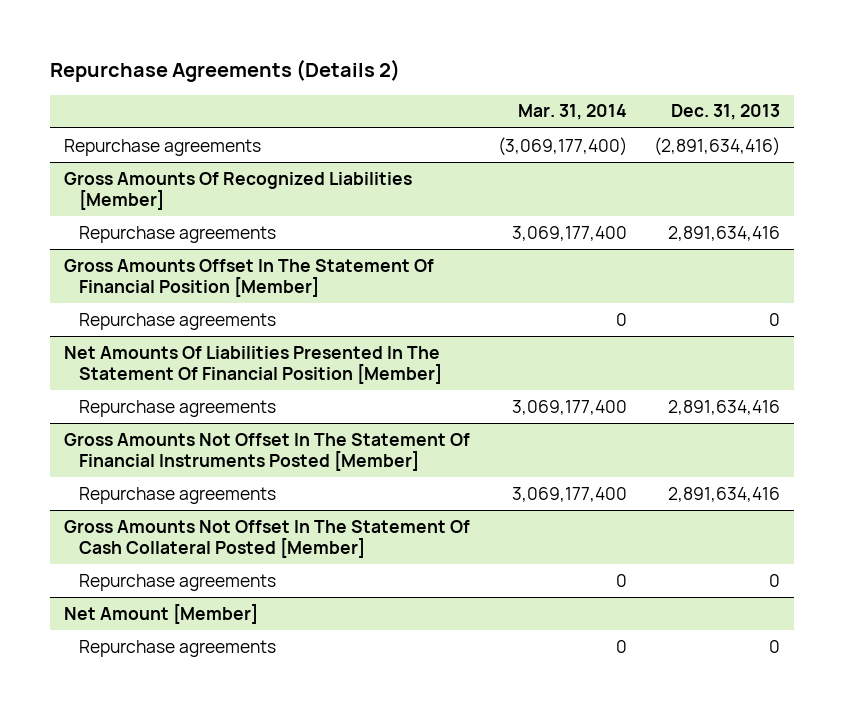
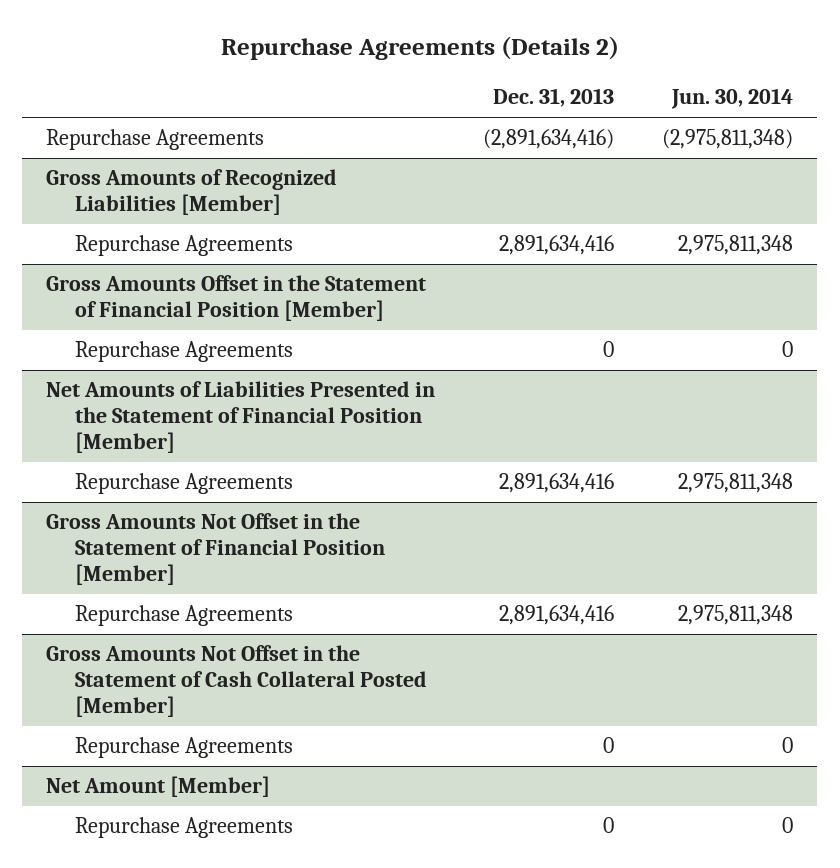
- | Mar. 31, 2014 | Dec. 31, 2013
+ | Dec. 31, 2013 | Jun. 30, 2014
- Repurchase agreements | (3,069,177,400) | (2,891,634,416)
- Gross Amounts Of Recognized Liabilities [Member]
- Repurchase agreements | 3,069,177,400 | 2,891,634,416
- Gross Amounts Offset In The Statement Of Financial Position [Member]
- Repurchase agreements | 0 | 0
- Net Amounts Of Liabilities Presented In The Statement Of Financial Position [Member]
- Repurchase agreements | 3,069,177,400 | 2,891,634,416
- Gross Amounts Not Offset In The Statement Of Financial Instruments Posted [Member]
- Repurchase agreements | 3,069,177,400 | 2,891,634,416
- Gross Amounts Not Offset In The Statement Of Cash Collateral Posted [Member]
- Repurchase agreements | 0 | 0
+ Repurchase Agreements | (2,891,634,416) | (2,975,811,348)
+ Gross Amounts of Recognized Liabilities [Member]
+ Repurchase Agreements | 2,891,634,416 | 2,975,811,348
+ Gross Amounts Offset in the Statement of Financial Position [Member]
+ Repurchase Agreements | 0 | 0
+ Net Amounts of Liabilities Presented in the Statement of Financial Position [Member]
+ Repurchase Agreements | 2,891,634,416 | 2,975,811,348
+ Gross Amounts Not Offset in the Statement of Financial Position [Member]
+ Repurchase Agreements | 2,891,634,416 | 2,975,811,348
+ Gross Amounts Not Offset in the Statement of Cash Collateral Posted [Member]
+ Repurchase Agreements | 0 | 0
@ Net Amount [Member]
- Repurchase agreements | 0 | 0
+ Repurchase Agreements | 0 | 0

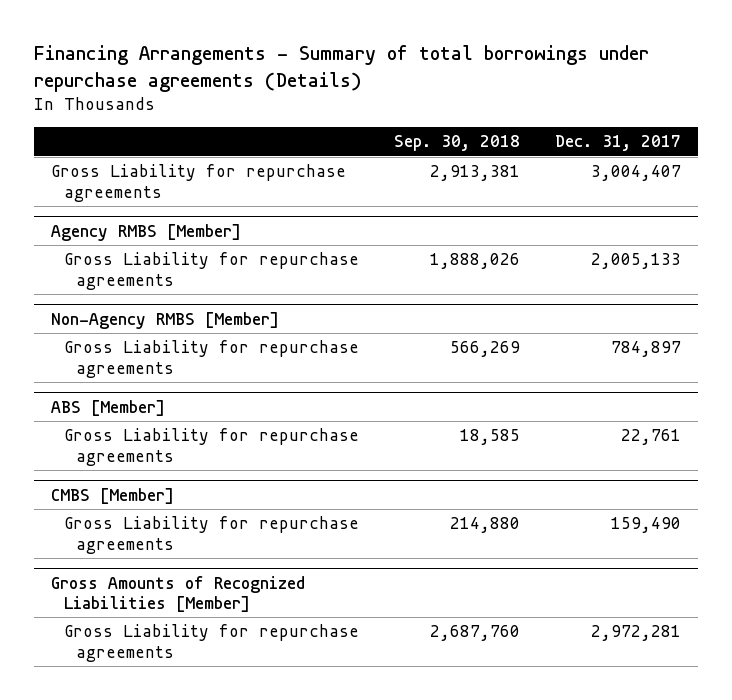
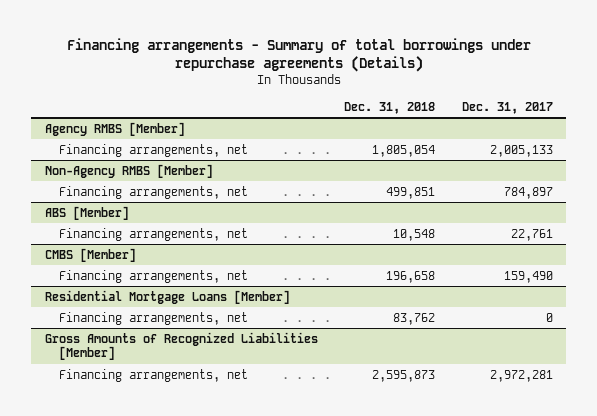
- Financing Arrangements - Summary of total borrowings under repurchase agreements (Details)
+ Financing arrangements - Summary of total borrowings under repurchase agreements (Details)
- | Sep. 30, 2018 | Dec. 31, 2017
+ | Dec. 31, 2018 | Dec. 31, 2017
- Gross Liability for repurchase agreements | 2,913,381 | 3,004,407
@ Agency RMBS [Member]
- Gross Liability for repurchase agreements | 1,888,026 | 2,005,133
+ Financing arrangements, net | 1,805,054 | 2,005,133
@ Non-Agency RMBS [Member]
- Gross Liability for repurchase agreements | 566,269 | 784,897
+ Financing arrangements, net | 499,851 | 784,897
@ ABS [Member]
- Gross Liability for repurchase agreements | 18,585 | 22,761
+ Financing arrangements, net | 10,548 | 22,761
@ CMBS [Member]
- Gross Liability for repurchase agreements | 214,880 | 159,490
+ Financing arrangements, net | 196,658 | 159,490
+ Residential Mortgage Loans [Member]
+ Financing arrangements, net | 83,762 | 0
@ Gross Amounts of Recognized Liabilities [Member]
- Gross Liability for repurchase agreements | 2,687,760 | 2,972,281
+ Financing arrangements, net | 2,595,873 | 2,972,281

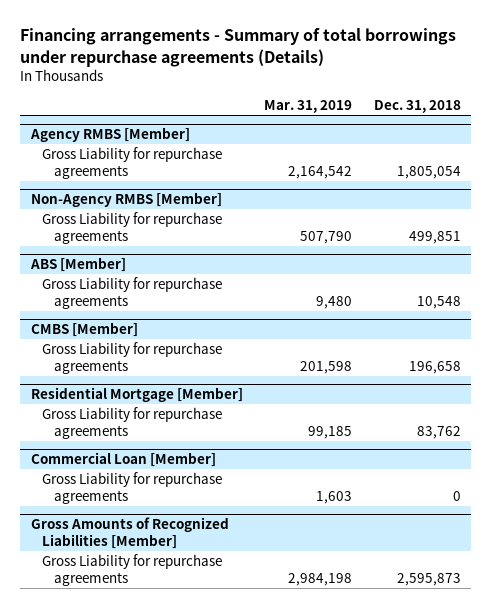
- | Dec. 31, 2018 | Dec. 31, 2017
+ | Mar. 31, 2019 | Dec. 31, 2018
@ Agency RMBS [Member]
- Financing arrangements, net | 1,805,054 | 2,005,133
+ Gross Liability for repurchase agreements | 2,164,542 | 1,805,054
@ Non-Agency RMBS [Member]
- Financing arrangements, net | 499,851 | 784,897
+ Gross Liability for repurchase agreements | 507,790 | 499,851
@ ABS [Member]
- Financing arrangements, net | 10,548 | 22,761
+ Gross Liability for repurchase agreements | 9,480 | 10,548
@ CMBS [Member]
- Financing arrangements, net | 196,658 | 159,490
- Residential Mortgage Loans [Member]
- Financing arrangements, net | 83,762 | 0
@ CMBS [Member]
+ Gross Liability for repurchase agreements | 201,598 | 196,658
+ Residential Mortgage [Member]
+ Gross Liability for repurchase agreements | 99,185 | 83,762
+ Commercial Loan [Member]
+ Gross Liability for repurchase agreements | 1,603 | 0
@ Gross Amounts of Recognized Liabilities [Member]
- Financing arrangements, net | 2,595,873 | 2,972,281
+ Gross Liability for repurchase agreements | 2,984,198 | 2,595,873

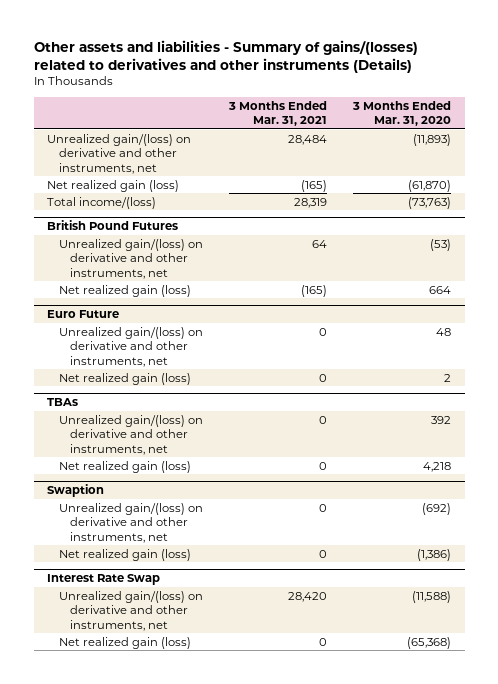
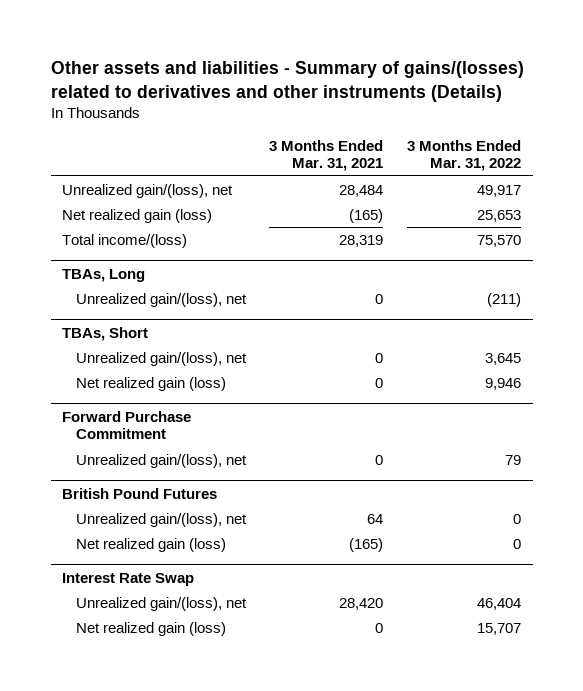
- | 3 Months Ended Mar. 31, 2021 | 3 Months Ended Mar. 31, 2020
+ | 3 Months Ended Mar. 31, 2021 | 3 Months Ended Mar. 31, 2022
- Unrealized gain/(loss) on derivative and other instruments, net | 28,484 | (11,893)
+ Unrealized gain/(loss), net | 28,484 | 49,917
+ TBAs, Long
+ Unrealized gain/(loss), net | 0 | (211)
+ TBAs, Short
+ Unrealized gain/(loss), net | 0 | 3,645
+ Net realized gain (loss) | 0 | 9,946
+ Forward Purchase Commitment
+ Unrealized gain/(loss), net | 0 | 79
@ British Pound Futures
- Unrealized gain/(loss) on derivative and other instruments, net | 64 | (53)
+ Unrealized gain/(loss), net | 64 | 0
- Euro Future
- Unrealized gain/(loss) on derivative and other instruments, net | 0 | 48
- Net realized gain (loss) | 0 | 2
- TBAs
- Unrealized gain/(loss) on derivative and other instruments, net | 0 | 392
- Net realized gain (loss) | 0 | 4,218
- Swaption
- Unrealized gain/(loss) on derivative and other instruments, net | 0 | (692)
- Net realized gain (loss) | 0 | (1,386)
@ Interest Rate Swap
- Unrealized gain/(loss) on derivative and other instruments, net | 28,420 | (11,588)
+ Unrealized gain/(loss), net | 28,420 | 46,404

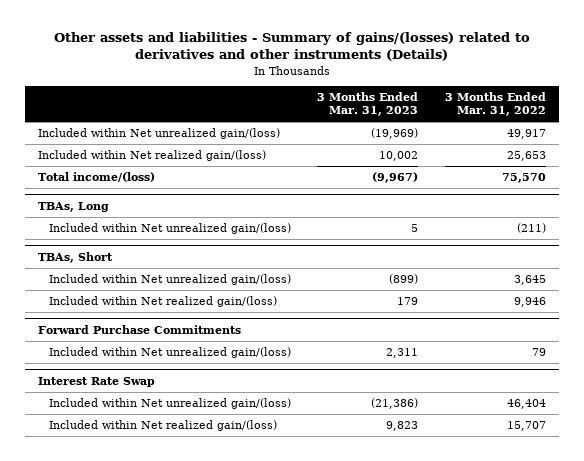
- | 3 Months Ended Mar. 31, 2021 | 3 Months Ended Mar. 31, 2022
+ | 3 Months Ended Mar. 31, 2023 | 3 Months Ended Mar. 31, 2022
- Unrealized gain/(loss), net | 28,484 | 49,917
- Net realized gain (loss) | (165) | 25,653
+ Included within Net unrealized gain/(loss) | (19,969) | 49,917
+ Included within Net realized gain/(loss) | 10,002 | 25,653
@ TBAs, Long
- Unrealized gain/(loss), net | 0 | (211)
+ Included within Net unrealized gain/(loss) | 5 | (211)
@ TBAs, Short
- Unrealized gain/(loss), net | 0 | 3,645
- Net realized gain (loss) | 0 | 9,946
- Forward Purchase Commitment
- Unrealized gain/(loss), net | 0 | 79
- British Pound Futures
- Unrealized gain/(loss), net | 64 | 0
- Net realized gain (loss) | (165) | 0
@ TBAs, Short
+ Included within Net unrealized gain/(loss) | (899) | 3,645
+ Included within Net realized gain/(loss) | 179 | 9,946
+ Forward Purchase Commitments
+ Included within Net unrealized gain/(loss) | 2,311 | 79
@ Interest Rate Swap
- Unrealized gain/(loss), net | 28,420 | 46,404
- Net realized gain (loss) | 0 | 15,707
+ Included within Net unrealized gain/(loss) | (21,386) | 46,404
+ Included within Net realized gain/(loss) | 9,823 | 15,707

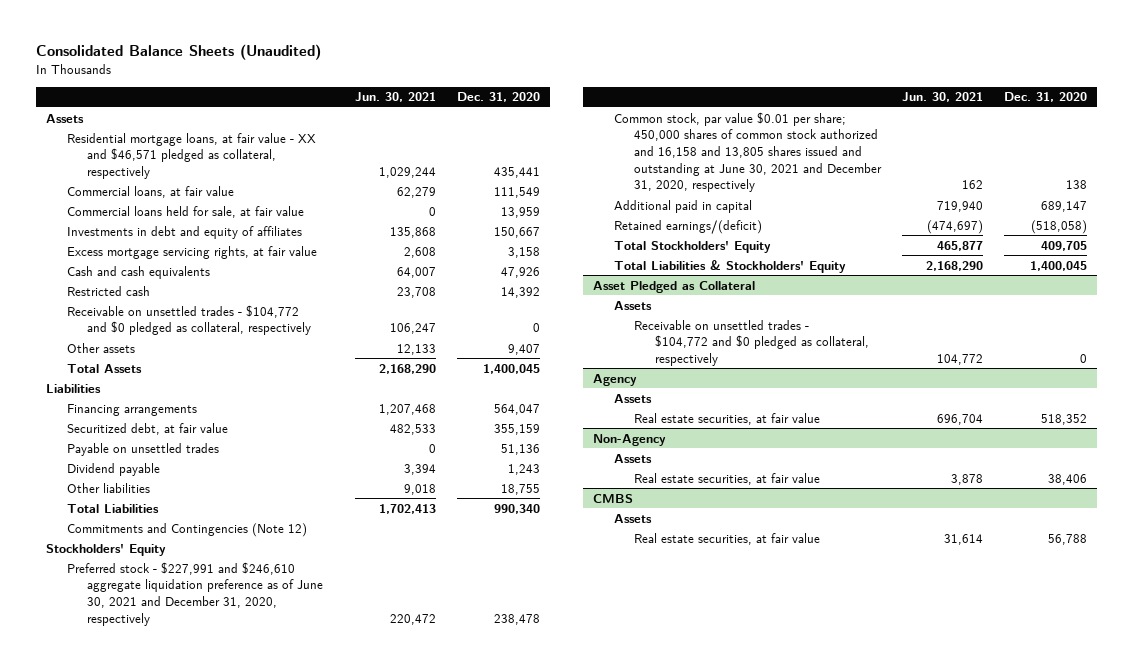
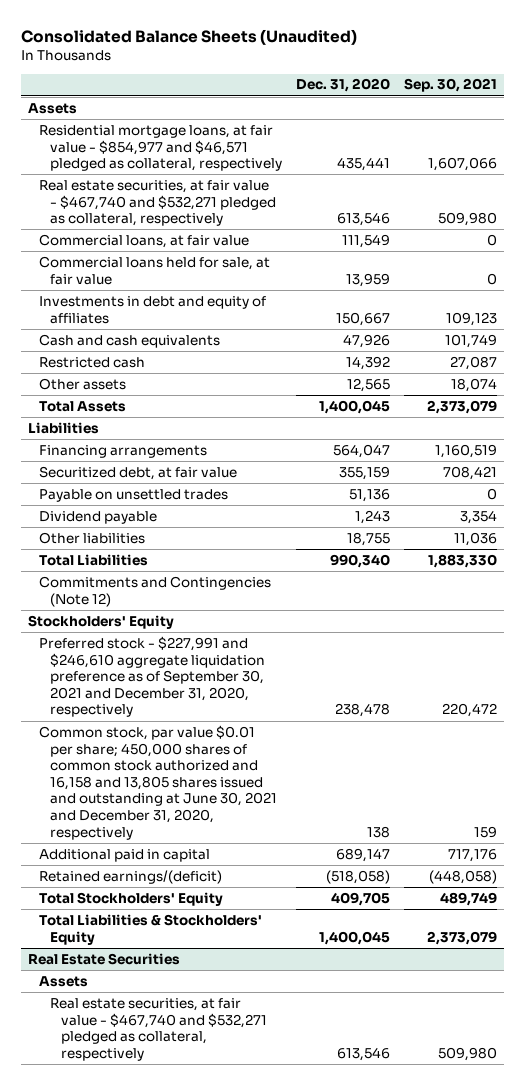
- | Jun. 30, 2021 | Dec. 31, 2020
+ | Dec. 31, 2020 | Sep. 30, 2021
- Residential mortgage loans, at fair value - XX and $46,571 pledged as collateral, respectively | 1,029,244 | 435,441
+ Residential mortgage loans, at fair value - $854,977 and $46,571 pledged as collateral, respectively | 435,441 | 1,607,066
+ Real estate securities, at fair value - $467,740 and $532,271 pledged as collateral, respectively | 613,546 | 509,980
- Excess mortgage servicing rights, at fair value | 2,608 | 3,158
- Receivable on unsettled trades - $104,772 and $0 pledged as collateral, respectively | 106,247 | 0
- Other assets | 12,133 | 9,407
+ Other assets | 12,565 | 18,074
- Preferred stock - $227,991 and $246,610 aggregate liquidation preference as of June 30, 2021 and December 31, 2020, respectively | 220,472 | 238,478
+ Preferred stock - $227,991 and $246,610 aggregate liquidation preference as of September 30, 2021 and December 31, 2020, respectively | 238,478 | 220,472
- Asset Pledged as Collateral
- Assets
- Receivable on unsettled trades - $104,772 and $0 pledged as collateral, respectively | 104,772 | 0
- Agency
- Assets
- Real estate securities, at fair value | 696,704 | 518,352
- Non-Agency
- Assets
- Real estate securities, at fair value | 3,878 | 38,406
- CMBS
+ Real Estate Securities
- Real estate securities, at fair value | 31,614 | 56,788
+ Real estate securities, at fair value - $467,740 and $532,271 pledged as collateral, respectively | 613,546 | 509,980

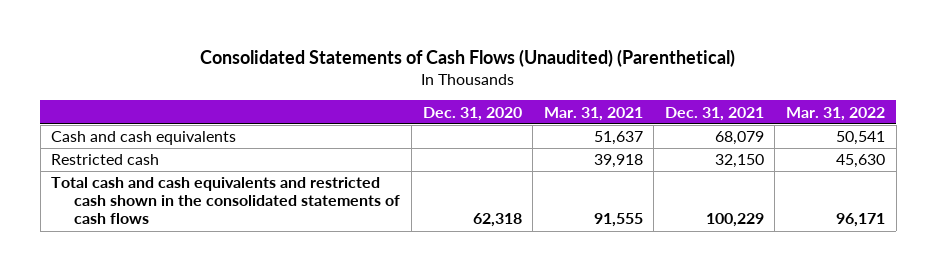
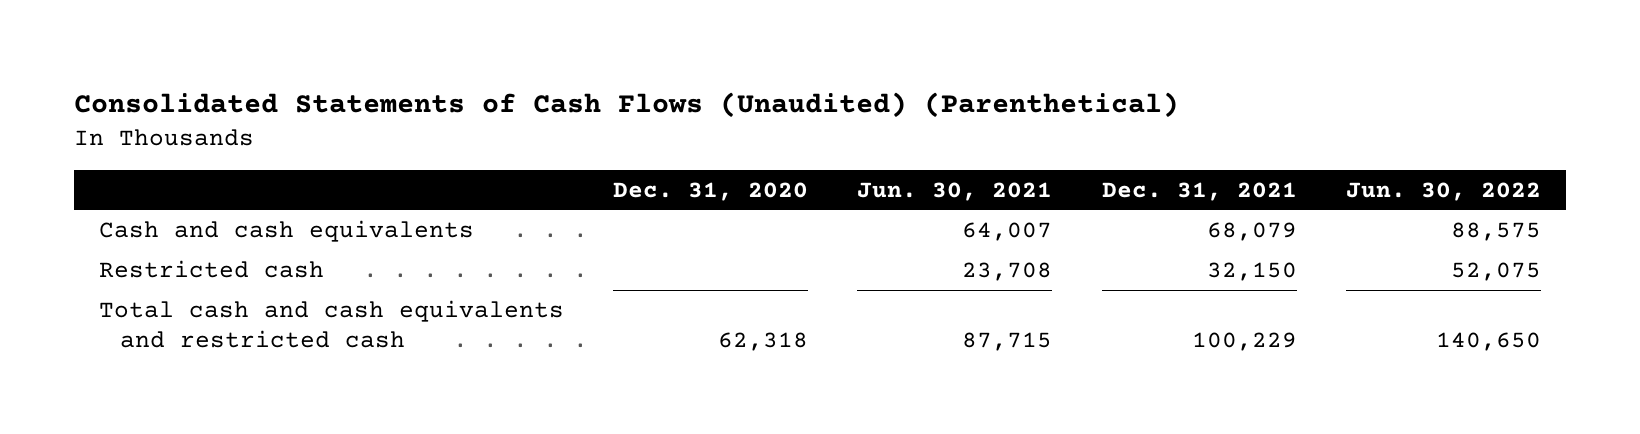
- | Dec. 31, 2020 | Mar. 31, 2021 | Dec. 31, 2021 | Mar. 31, 2022
+ | Dec. 31, 2020 | Jun. 30, 2021 | Dec. 31, 2021 | Jun. 30, 2022
- Total cash and cash equivalents and restricted cash shown in the consolidated statements of cash flows | 62,318 | 91,555 | 100,229 | 96,171
+ Total cash and cash equivalents and restricted cash | 62,318 | 87,715 | 100,229 | 140,650

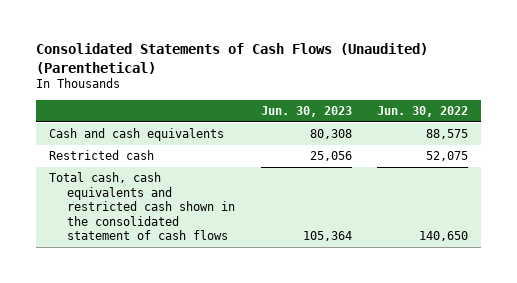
- | Dec. 31, 2020 | Jun. 30, 2021 | Dec. 31, 2021 | Jun. 30, 2022
+ | Jun. 30, 2023 | Jun. 30, 2022
- Total cash and cash equivalents and restricted cash | 62,318 | 87,715 | 100,229 | 140,650
+ Total cash, cash equivalents and restricted cash shown in the consolidated statement of cash flows | 105,364 | 140,650

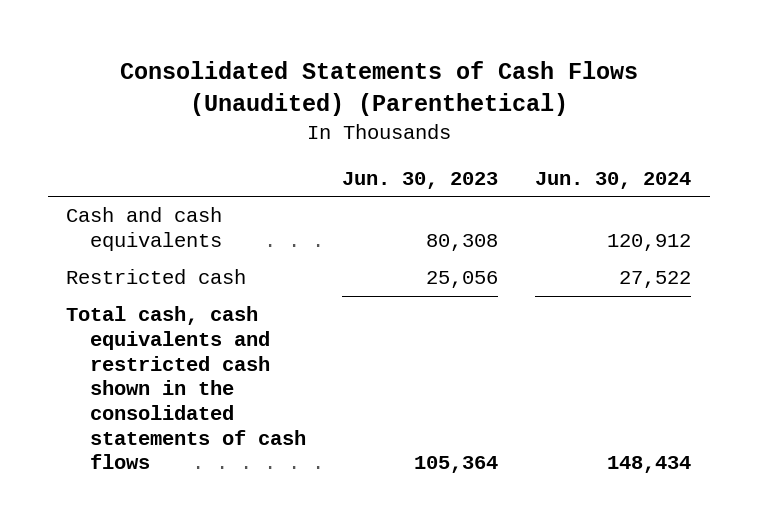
- | Jun. 30, 2023 | Jun. 30, 2022
+ | Jun. 30, 2023 | Jun. 30, 2024
- Total cash, cash equivalents and restricted cash shown in the consolidated statement of cash flows | 105,364 | 140,650
+ Total cash, cash equivalents and restricted cash shown in the consolidated statements of cash flows | 105,364 | 148,434

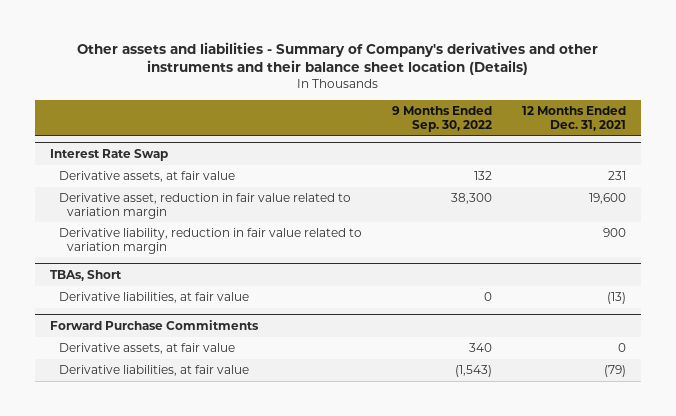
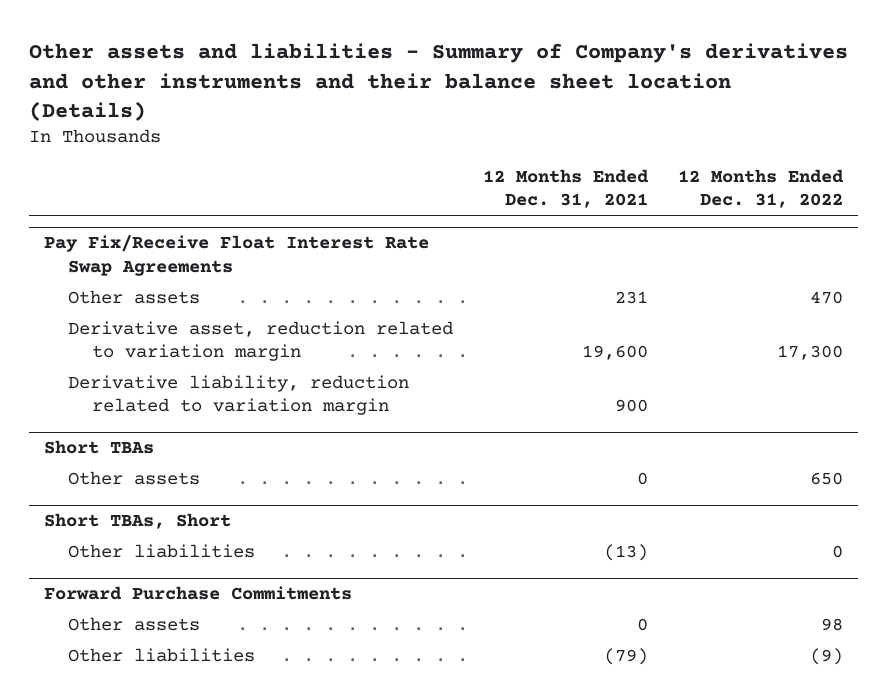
- | 9 Months Ended Sep. 30, 2022 | 12 Months Ended Dec. 31, 2021
+ | 12 Months Ended Dec. 31, 2021 | 12 Months Ended Dec. 31, 2022
- Interest Rate Swap
- Derivative assets, at fair value | 132 | 231
- Derivative asset, reduction in fair value related to variation margin | 38,300 | 19,600
- Derivative liability, reduction in fair value related to variation margin | | 900
- TBAs, Short
- Derivative liabilities, at fair value | 0 | (13)
+ Pay Fix/Receive Float Interest Rate Swap Agreements
+ Other assets | 231 | 470
+ Derivative asset, reduction related to variation margin | 19,600 | 17,300
+ Derivative liability, reduction related to variation margin | 900 |
+ Short TBAs
+ Other assets | 0 | 650
+ Short TBAs, Short
+ Other liabilities | (13) | 0
@ Forward Purchase Commitments
- Derivative assets, at fair value | 340 | 0
- Derivative liabilities, at fair value | (1,543) | (79)
+ Other assets | 0 | 98
+ Other liabilities | (79) | (9)

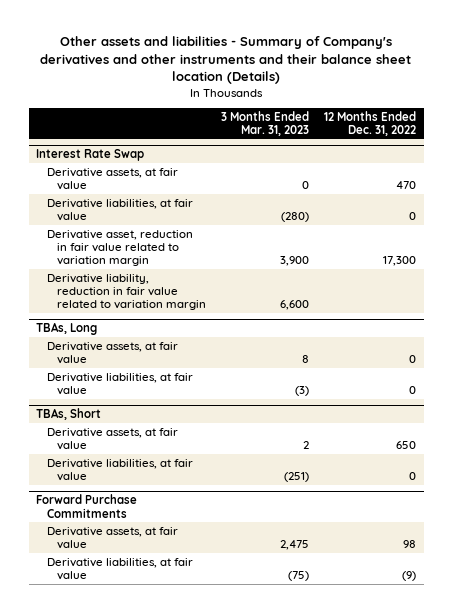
- | 12 Months Ended Dec. 31, 2021 | 12 Months Ended Dec. 31, 2022
+ | 3 Months Ended Mar. 31, 2023 | 12 Months Ended Dec. 31, 2022
- Pay Fix/Receive Float Interest Rate Swap Agreements
- Other assets | 231 | 470
- Derivative asset, reduction related to variation margin | 19,600 | 17,300
- Derivative liability, reduction related to variation margin | 900 |
- Short TBAs
- Other assets | 0 | 650
- Short TBAs, Short
- Other liabilities | (13) | 0
+ Interest Rate Swap
+ Derivative assets, at fair value | 0 | 470
+ Derivative liabilities, at fair value | (280) | 0
+ Derivative asset, reduction in fair value related to variation margin | 3,900 | 17,300
+ Derivative liability, reduction in fair value related to variation margin | 6,600 |
+ TBAs, Long
+ Derivative assets, at fair value | 8 | 0
+ Derivative liabilities, at fair value | (3) | 0
+ TBAs, Short
+ Derivative assets, at fair value | 2 | 650
+ Derivative liabilities, at fair value | (251) | 0
@ Forward Purchase Commitments
- Other assets | 0 | 98
- Other liabilities | (79) | (9)
+ Derivative assets, at fair value | 2,475 | 98
+ Derivative liabilities, at fair value | (75) | (9)

